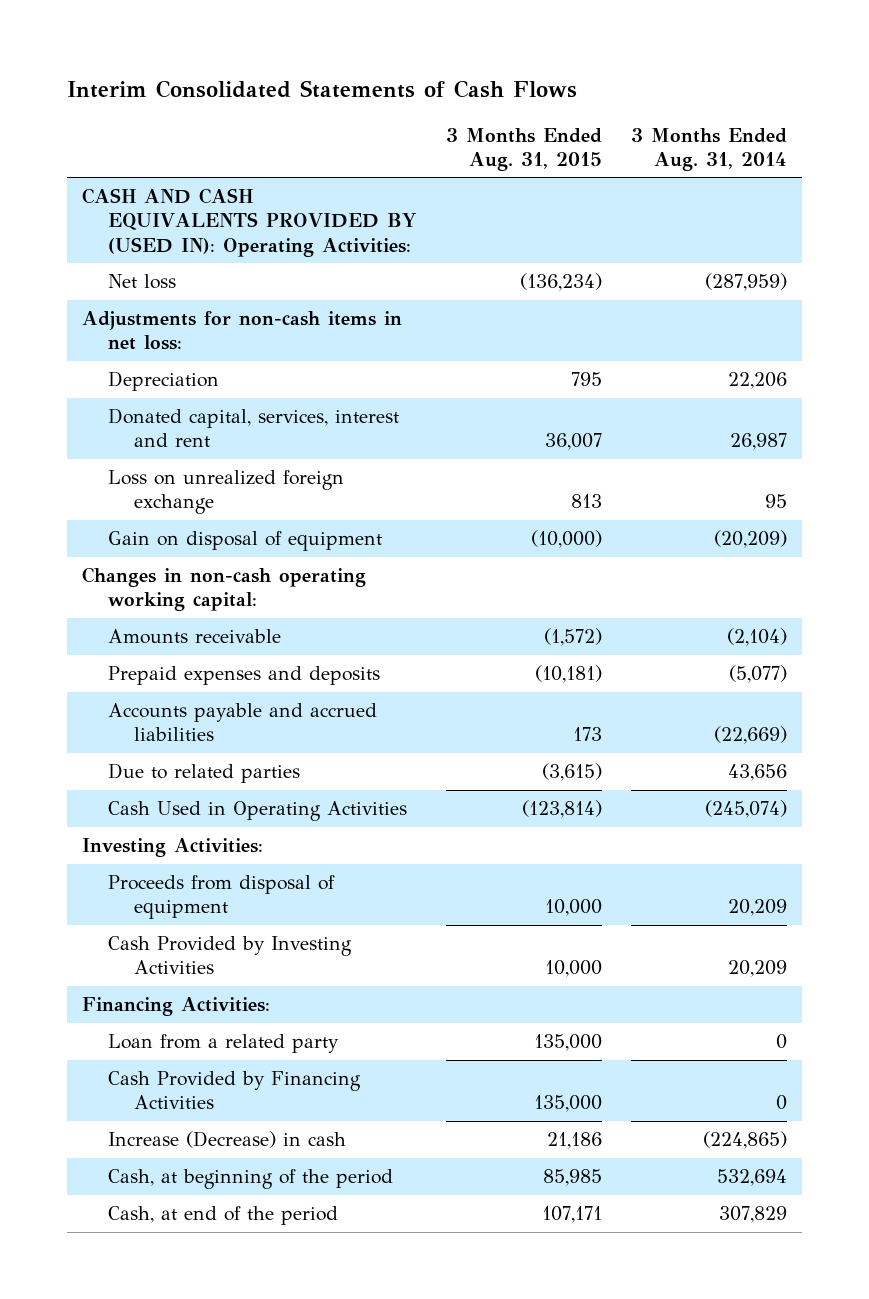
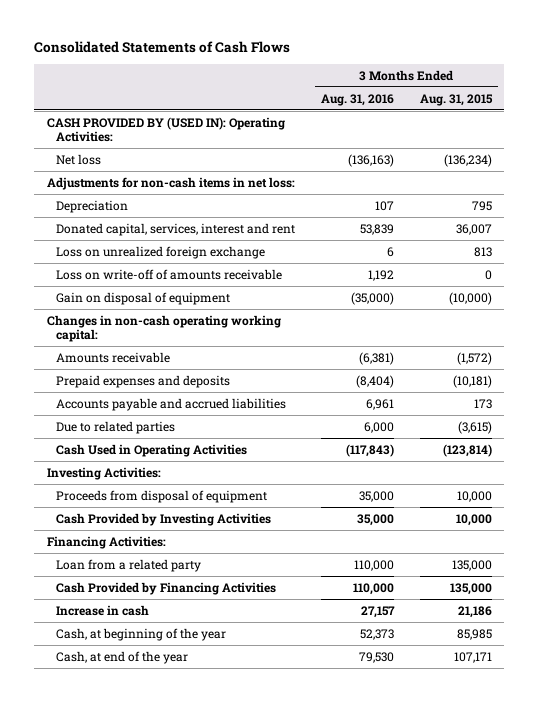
- Interim Consolidated Statements of Cash Flows
+ Consolidated Statements of Cash Flows
- | 3 Months Ended Aug. 31, 2015 | 3 Months Ended Aug. 31, 2014
+ | 3 Months Ended Aug. 31, 2016 | 3 Months Ended Aug. 31, 2015
- CASH AND CASH EQUIVALENTS PROVIDED BY (USED IN): Operating Activities:
+ CASH PROVIDED BY (USED IN): Operating Activities:
+ Loss on write-off of amounts receivable | 1,192 | 0
- Increase (Decrease) in cash | 21,186 | (224,865)
- Cash, at beginning of the period | 85,985 | 532,694
- Cash, at end of the period | 107,171 | 307,829
+ Increase in cash | 27,157 | 21,186
+ Cash, at beginning of the year | 52,373 | 85,985
+ Cash, at end of the year | 79,530 | 107,171

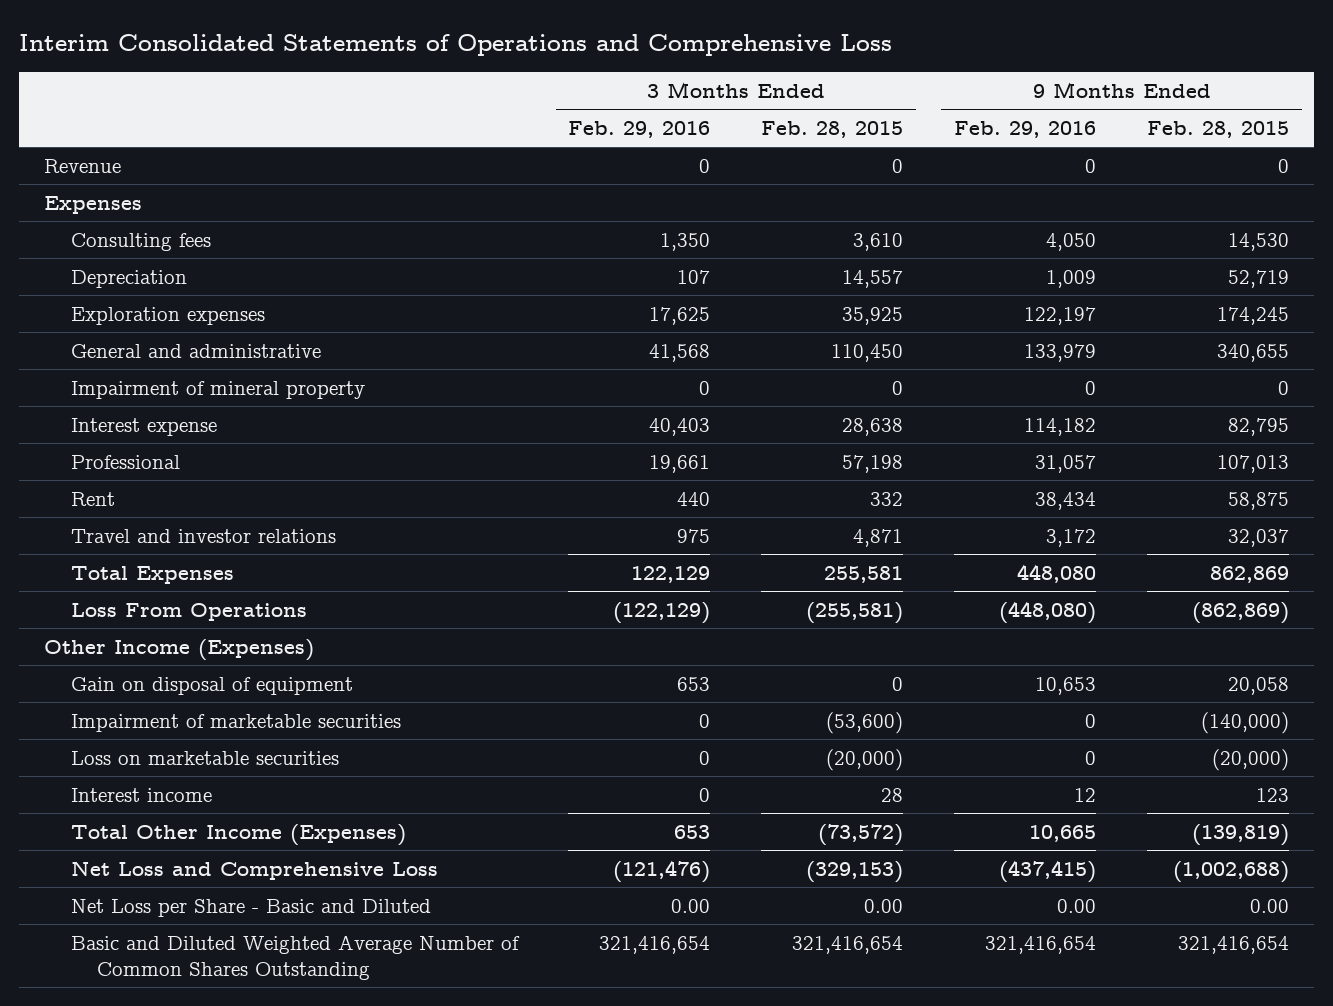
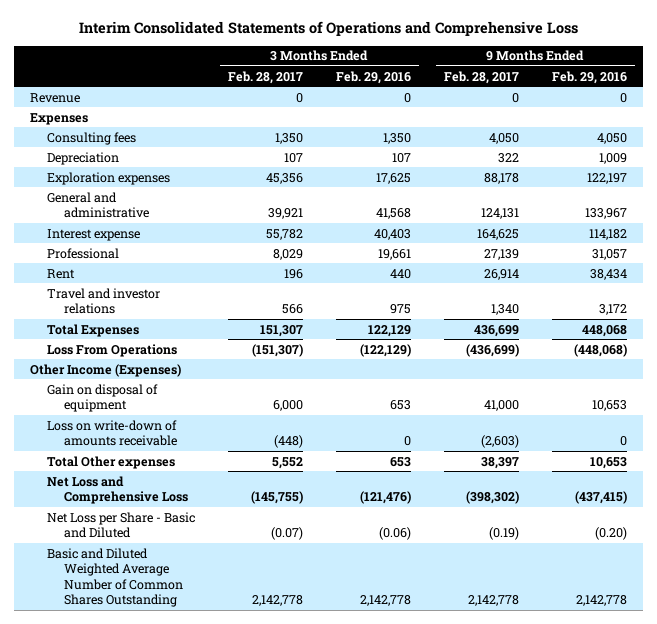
- | 3 Months Ended Feb. 29, 2016 | 3 Months Ended Feb. 28, 2015 | 9 Months Ended Feb. 29, 2016 | 9 Months Ended Feb. 28, 2015
+ | 3 Months Ended Feb. 28, 2017 | 3 Months Ended Feb. 29, 2016 | 9 Months Ended Feb. 28, 2017 | 9 Months Ended Feb. 29, 2016
- General and administrative | 41,568 | 110,450 | 133,979 | 340,655
- Impairment of mineral property | 0 | 0 | 0 | 0
+ General and administrative | 39,921 | 41,568 | 124,131 | 133,967
- Total Expenses | 122,129 | 255,581 | 448,080 | 862,869
- Loss From Operations | (122,129) | (255,581) | (448,080) | (862,869)
+ Total Expenses | 151,307 | 122,129 | 436,699 | 448,068
+ Loss From Operations | (151,307) | (122,129) | (436,699) | (448,068)
- Impairment of marketable securities | 0 | (53,600) | 0 | (140,000)
- Loss on marketable securities | 0 | (20,000) | 0 | (20,000)
- Interest income | 0 | 28 | 12 | 123
- Total Other Income (Expenses) | 653 | (73,572) | 10,665 | (139,819)
+ Loss on write-down of amounts receivable | (448) | 0 | (2,603) | 0
+ Total Other expenses | 5,552 | 653 | 38,397 | 10,653
- Net Loss per Share - Basic and Diluted | 0.00 | 0.00 | 0.00 | 0.00
- Basic and Diluted Weighted Average Number of Common Shares Outstanding | 321,416,654 | 321,416,654 | 321,416,654 | 321,416,654
+ Net Loss per Share - Basic and Diluted | (0.07) | (0.06) | (0.19) | (0.20)
+ Basic and Diluted Weighted Average Number of Common Shares Outstanding | 2,142,778 | 2,142,778 | 2,142,778 | 2,142,778

